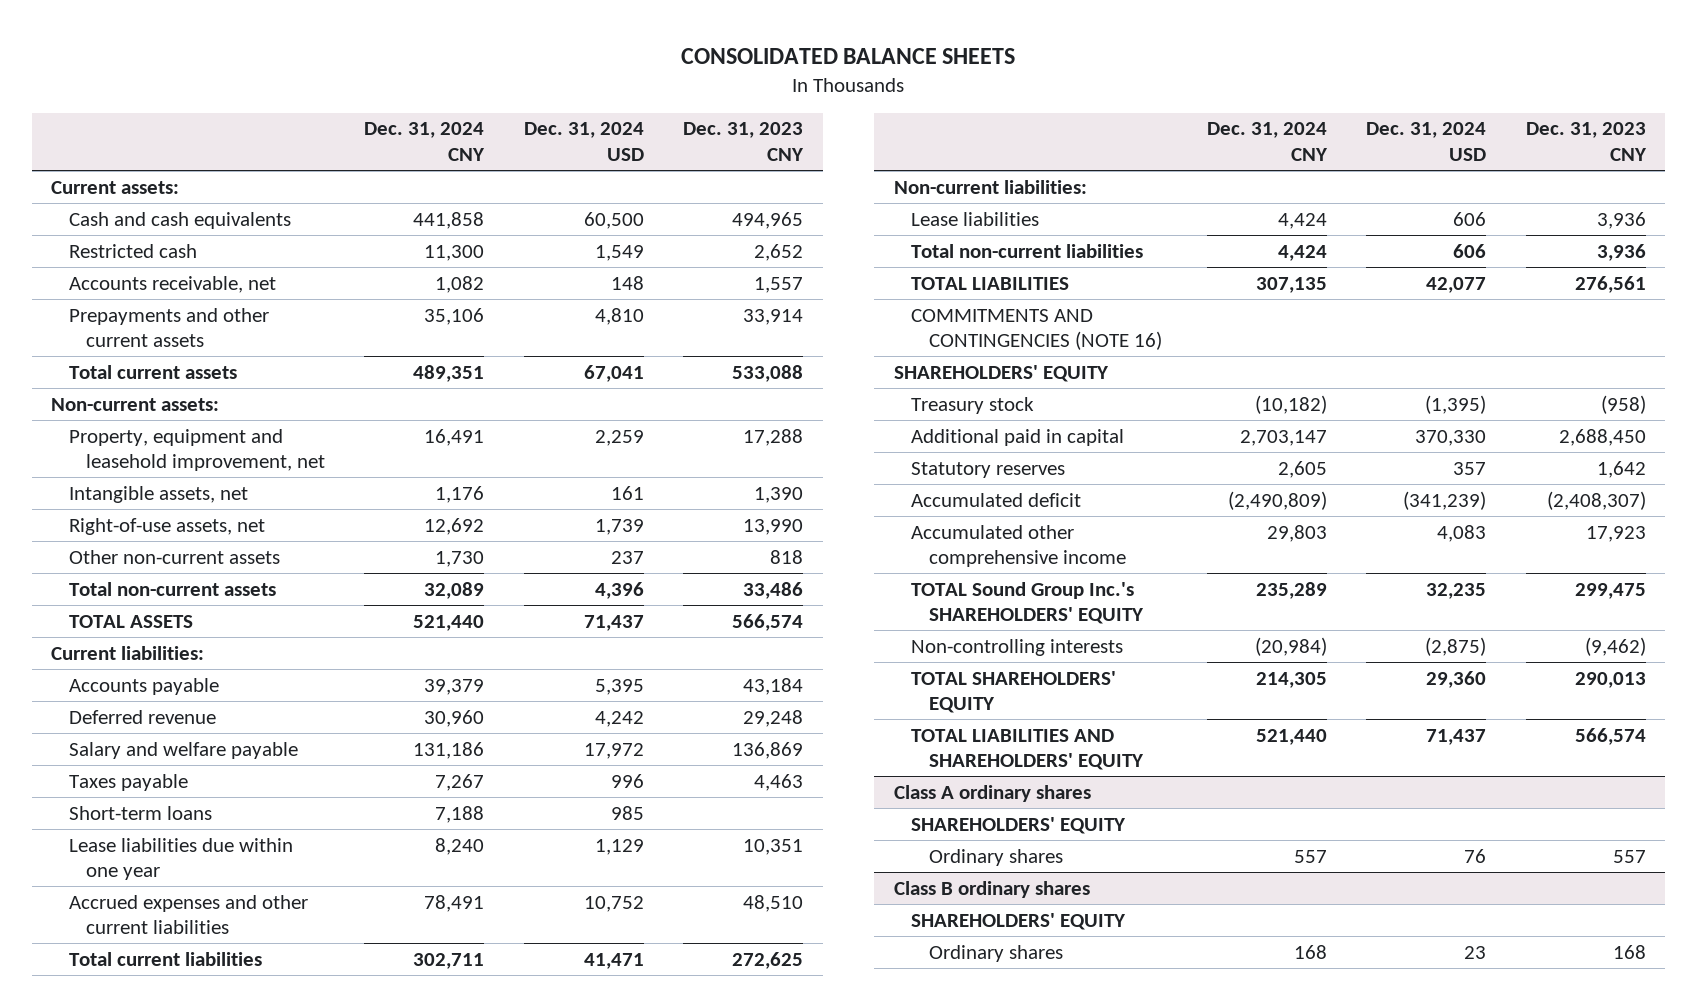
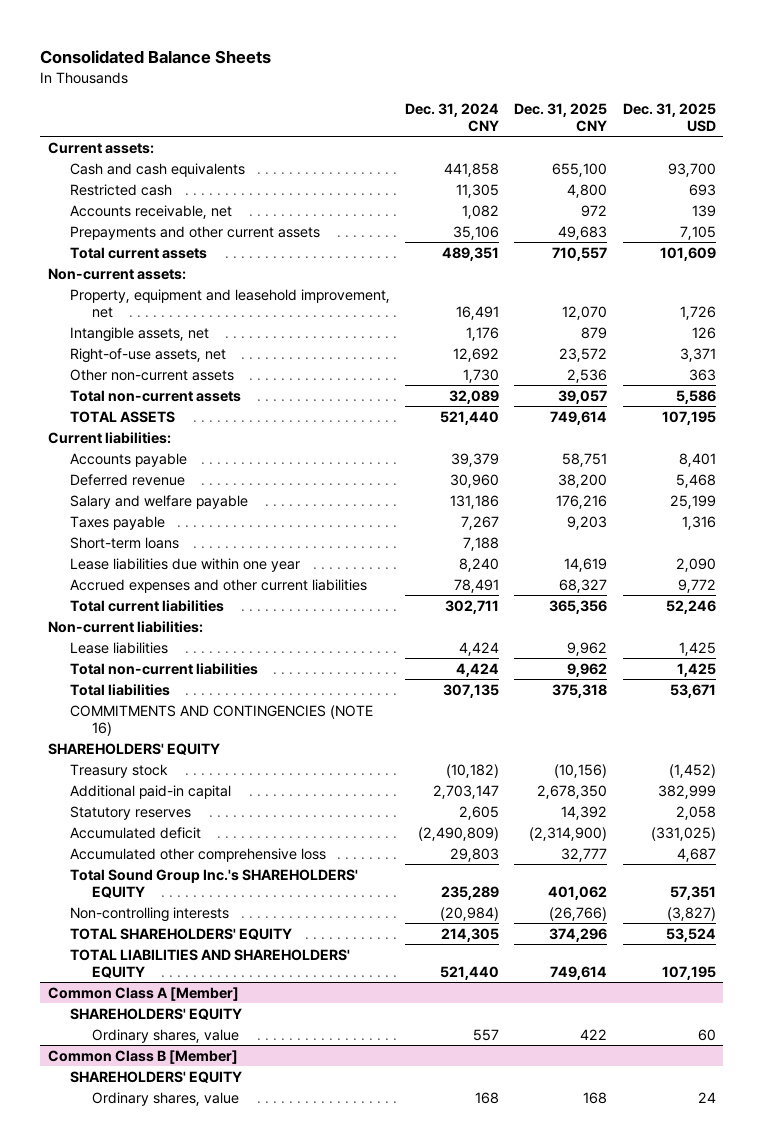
- CONSOLIDATED BALANCE SHEETS
+ Consolidated Balance Sheets
- | Dec. 31, 2024 CNY | Dec. 31, 2024 USD | Dec. 31, 2023 CNY
+ | Dec. 31, 2024 CNY | Dec. 31, 2025 CNY | Dec. 31, 2025 USD
- Restricted cash | 11,300 | 1,549 | 2,652
+ Restricted cash | 11,305 | 4,800 | 693
- TOTAL LIABILITIES | 307,135 | 42,077 | 276,561
+ Total liabilities | 307,135 | 375,318 | 53,671
- Additional paid in capital | 2,703,147 | 370,330 | 2,688,450
+ Additional paid-in capital | 2,703,147 | 2,678,350 | 382,999
- Accumulated other comprehensive income | 29,803 | 4,083 | 17,923
- TOTAL Sound Group Inc.'s SHAREHOLDERS' EQUITY | 235,289 | 32,235 | 299,475
+ Accumulated other comprehensive loss | 29,803 | 32,777 | 4,687
+ Total Sound Group Inc.'s SHAREHOLDERS' EQUITY | 235,289 | 401,062 | 57,351
- Class A ordinary shares
+ Common Class A [Member]
- Ordinary shares | 557 | 76 | 557
- Class B ordinary shares
+ Ordinary shares, value | 557 | 422 | 60
+ Common Class B [Member]
- Ordinary shares | 168 | 23 | 168
+ Ordinary shares, value | 168 | 168 | 24

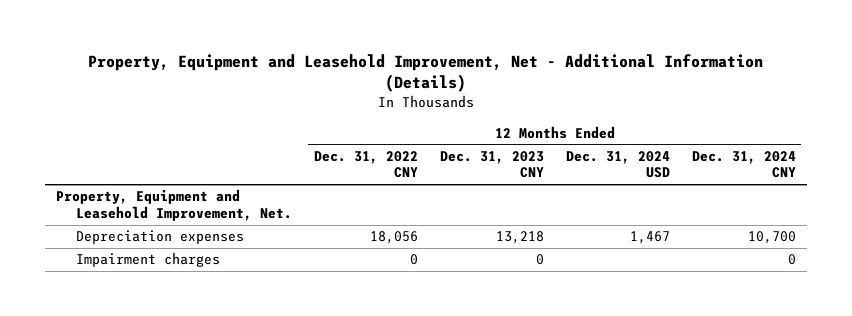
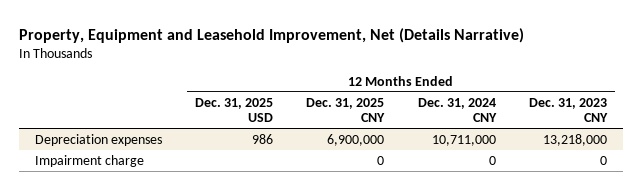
- Property, Equipment and Leasehold Improvement, Net - Additional Information (Details)
+ Property, Equipment and Leasehold Improvement, Net (Details Narrative)
- | 12 Months Ended Dec. 31, 2022 CNY | 12 Months Ended Dec. 31, 2023 CNY | 12 Months Ended Dec. 31, 2024 USD | 12 Months Ended Dec. 31, 2024 CNY
+ | 12 Months Ended Dec. 31, 2025 USD | 12 Months Ended Dec. 31, 2025 CNY | 12 Months Ended Dec. 31, 2024 CNY | 12 Months Ended Dec. 31, 2023 CNY
- Property, Equipment and Leasehold Improvement, Net.
- Depreciation expenses | 18,056 | 13,218 | 1,467 | 10,700
- Impairment charges | 0 | 0 | | 0
+ Depreciation expenses | 986 | 6,900,000 | 10,711,000 | 13,218,000
+ Impairment charge | | 0 | 0 | 0

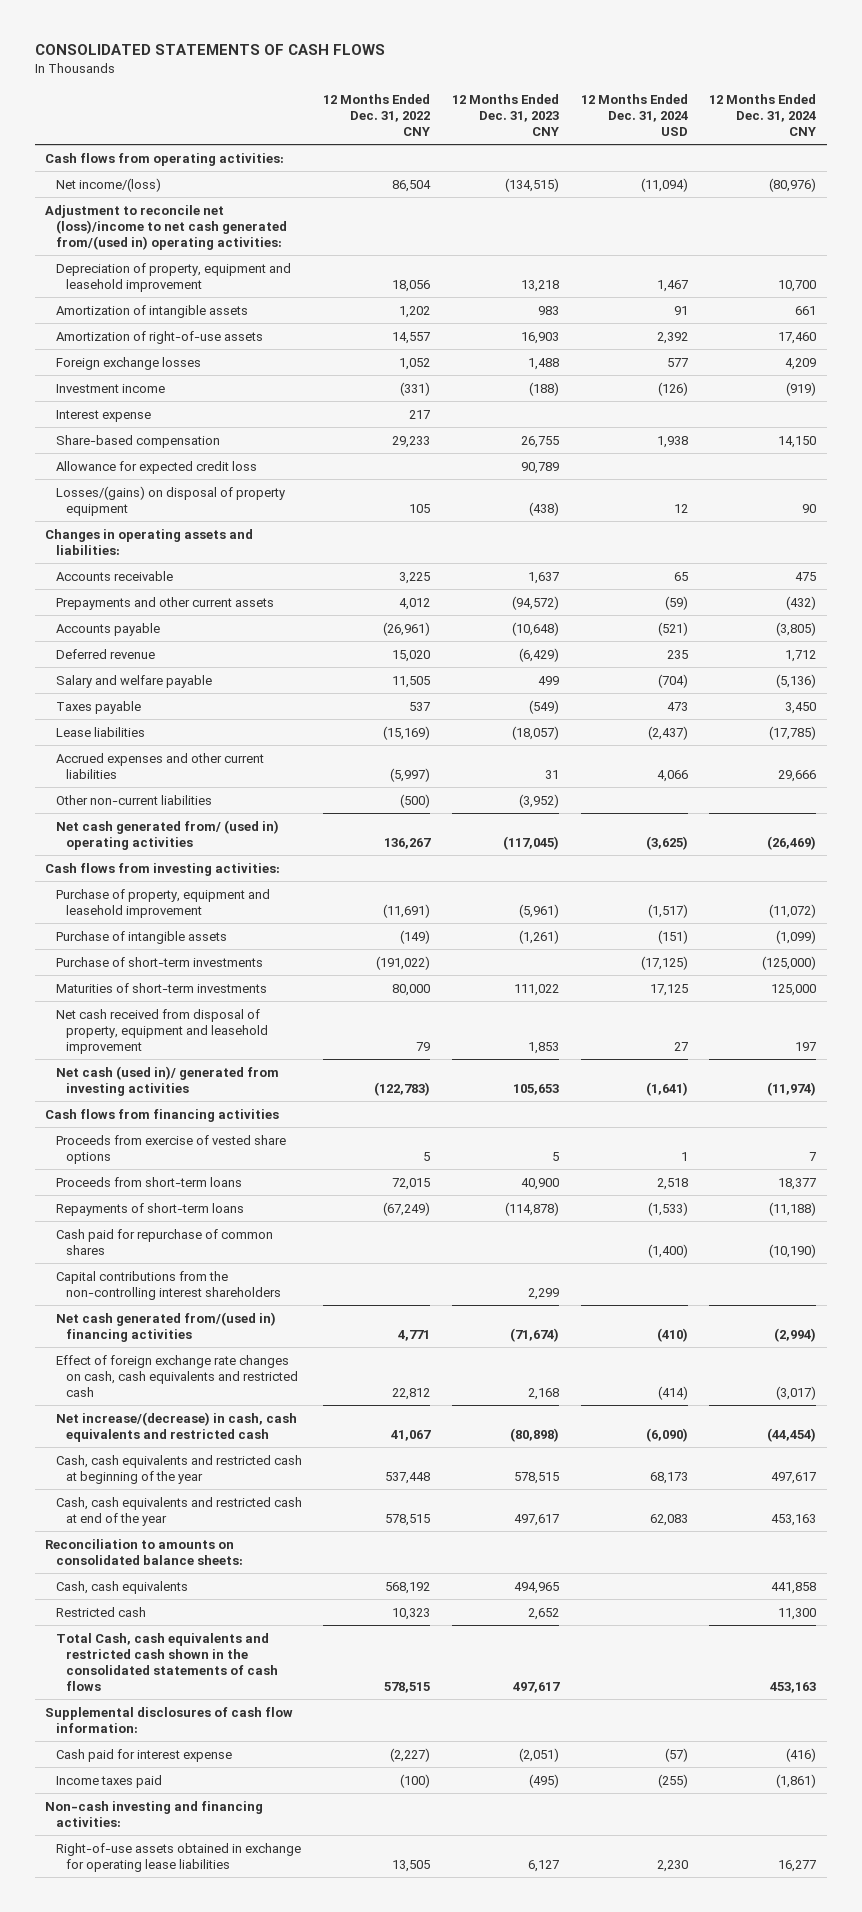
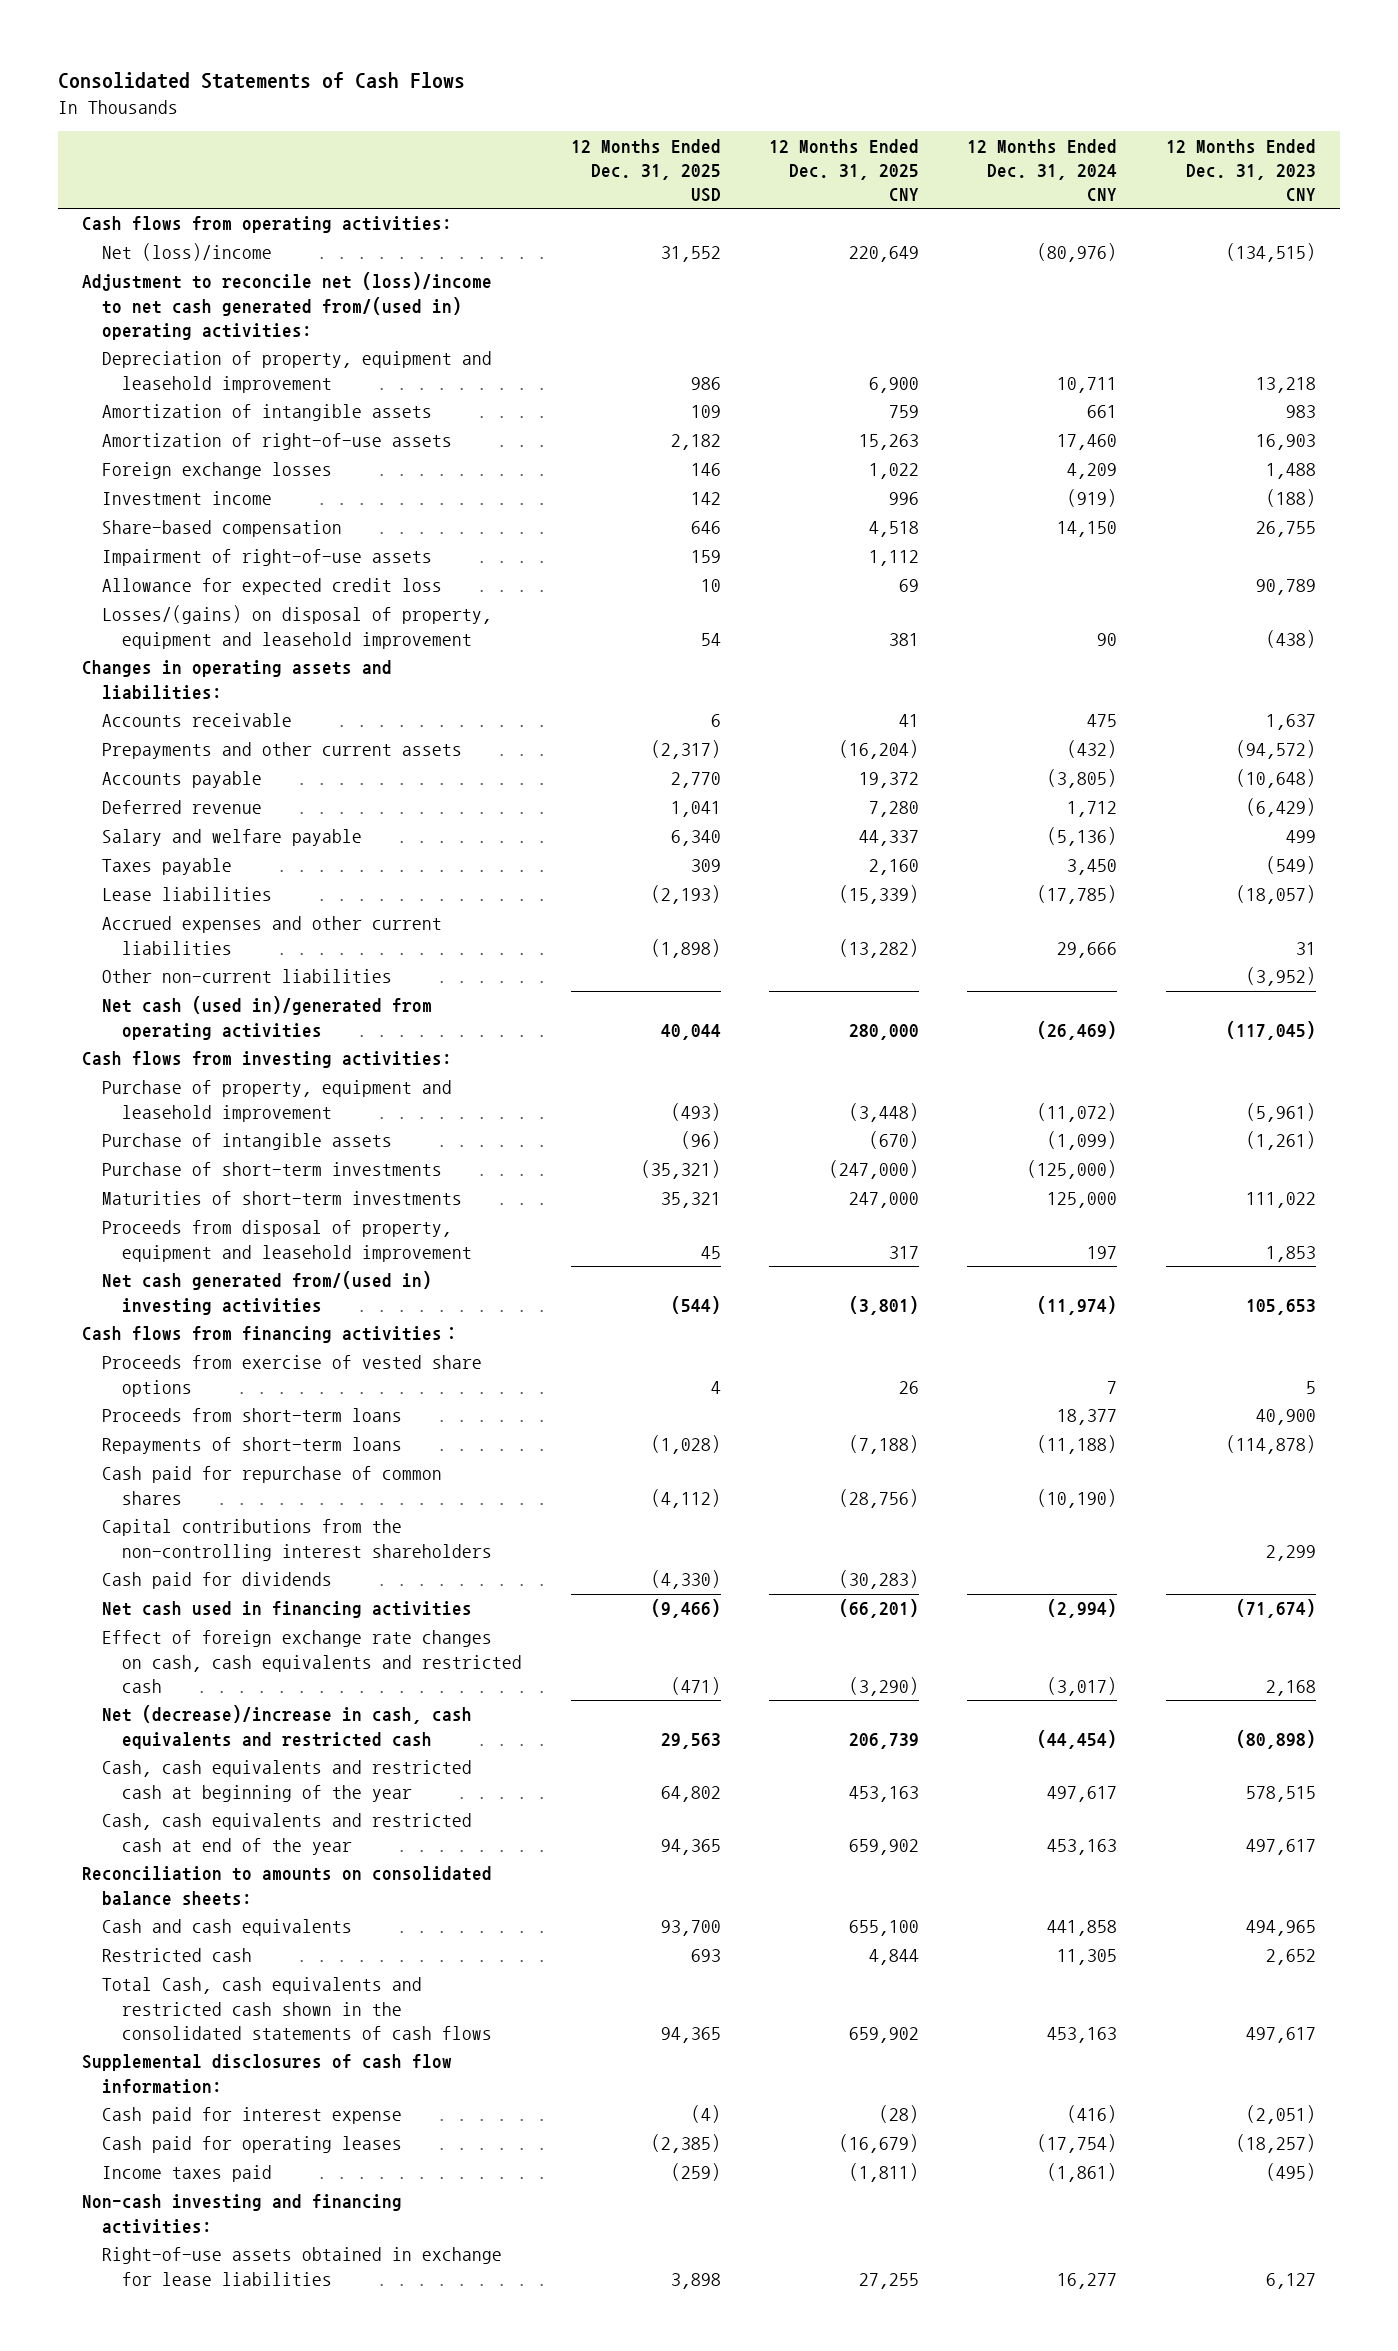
- CONSOLIDATED STATEMENTS OF CASH FLOWS
+ Consolidated Statements of Cash Flows
- | 12 Months Ended Dec. 31, 2022 CNY | 12 Months Ended Dec. 31, 2023 CNY | 12 Months Ended Dec. 31, 2024 USD | 12 Months Ended Dec. 31, 2024 CNY
+ | 12 Months Ended Dec. 31, 2025 USD | 12 Months Ended Dec. 31, 2025 CNY | 12 Months Ended Dec. 31, 2024 CNY | 12 Months Ended Dec. 31, 2023 CNY
- Net income/(loss) | 86,504 | (134,515) | (11,094) | (80,976)
+ Net (loss)/income | 31,552 | 220,649 | (80,976) | (134,515)
- Depreciation of property, equipment and leasehold improvement | 18,056 | 13,218 | 1,467 | 10,700
+ Depreciation of property, equipment and leasehold improvement | 986 | 6,900 | 10,711 | 13,218
- Interest expense | 217 | | |
+ Impairment of right-of-use assets | 159 | 1,112 | |
- Losses/(gains) on disposal of property equipment | 105 | (438) | 12 | 90
+ Losses/(gains) on disposal of property, equipment and leasehold improvement | 54 | 381 | 90 | (438)
- Net cash generated from/ (used in) operating activities | 136,267 | (117,045) | (3,625) | (26,469)
+ Net cash (used in)/generated from operating activities | 40,044 | 280,000 | (26,469) | (117,045)
- Net cash received from disposal of property, equipment and leasehold improvement | 79 | 1,853 | 27 | 197
- Net cash (used in)/ generated from investing activities | (122,783) | 105,653 | (1,641) | (11,974)
- Cash flows from financing activities
+ Proceeds from disposal of property, equipment and leasehold improvement | 45 | 317 | 197 | 1,853
+ Net cash generated from/(used in) investing activities | (544) | (3,801) | (11,974) | 105,653
+ Cash flows from financing activities：
- Net cash generated from/(used in) financing activities | 4,771 | (71,674) | (410) | (2,994)
+ Cash paid for dividends | (4,330) | (30,283) | |
+ Net cash used in financing activities | (9,466) | (66,201) | (2,994) | (71,674)
- Net increase/(decrease) in cash, cash equivalents and restricted cash | 41,067 | (80,898) | (6,090) | (44,454)
+ Net (decrease)/increase in cash, cash equivalents and restricted cash | 29,563 | 206,739 | (44,454) | (80,898)
- Cash, cash equivalents | 568,192 | 494,965 | | 441,858
- Restricted cash | 10,323 | 2,652 | | 11,300
+ Cash and cash equivalents | 93,700 | 655,100 | 441,858 | 494,965
+ Restricted cash | 693 | 4,844 | 11,305 | 2,652
+ Cash paid for operating leases | (2,385) | (16,679) | (17,754) | (18,257)
- Right-of-use assets obtained in exchange for operating lease liabilities | 13,505 | 6,127 | 2,230 | 16,277
+ Right-of-use assets obtained in exchange for lease liabilities | 3,898 | 27,255 | 16,277 | 6,127

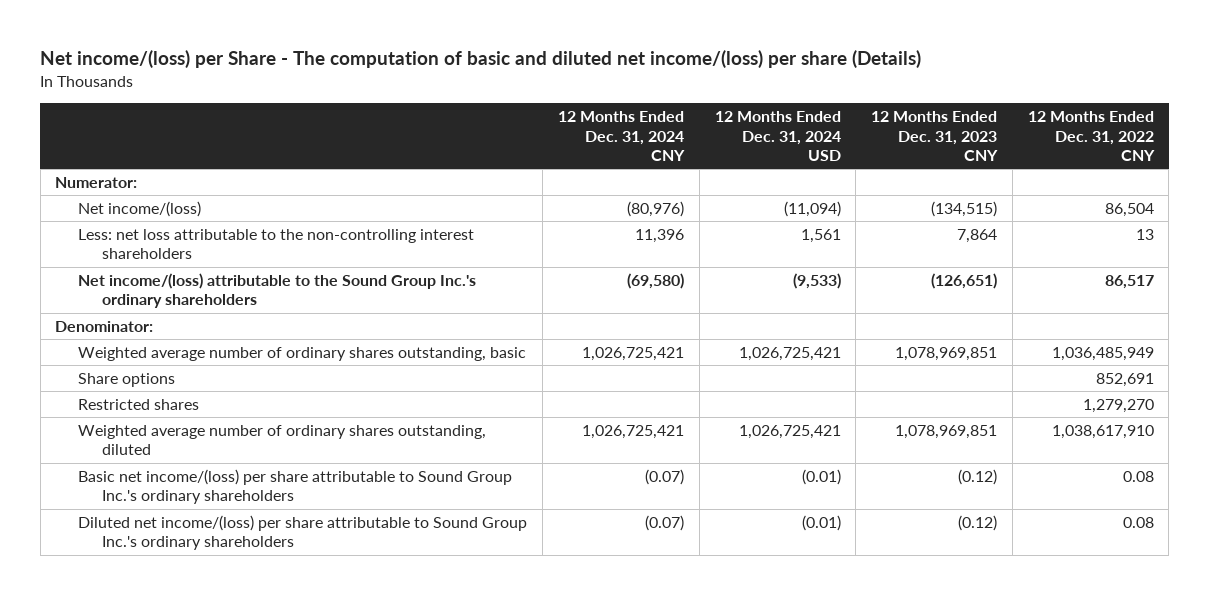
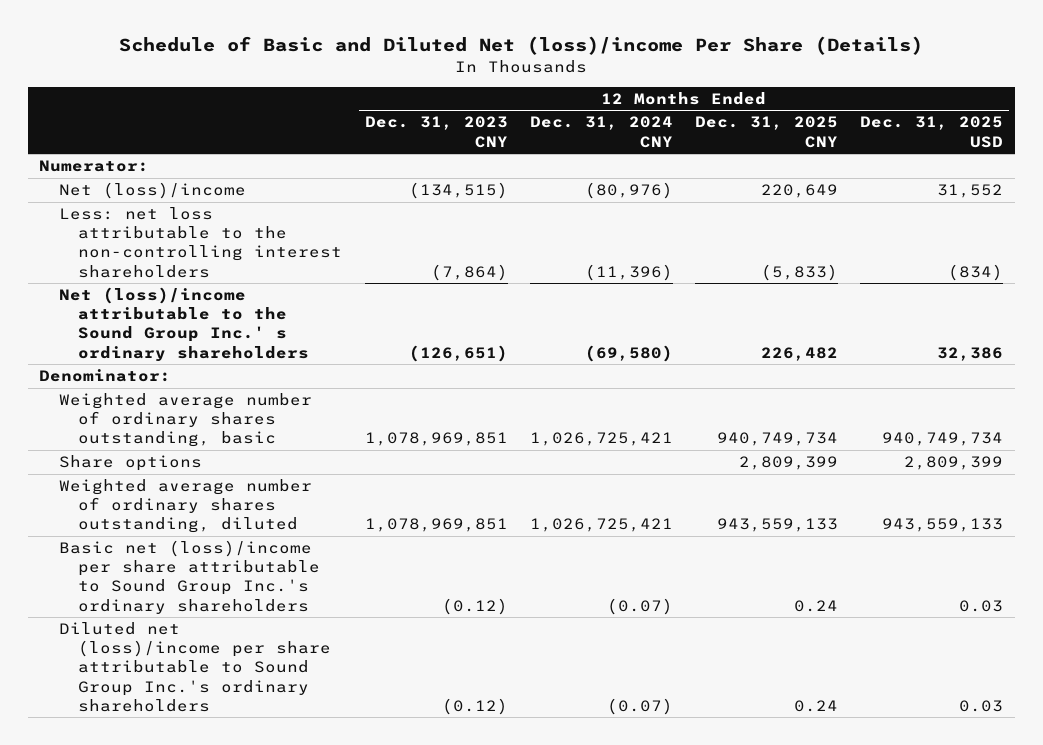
- Net income/(loss) per Share - The computation of basic and diluted net income/(loss) per share (Details)
+ Schedule of Basic and Diluted Net (loss)/income Per Share (Details)
- | 12 Months Ended Dec. 31, 2024 CNY | 12 Months Ended Dec. 31, 2024 USD | 12 Months Ended Dec. 31, 2023 CNY | 12 Months Ended Dec. 31, 2022 CNY
+ | 12 Months Ended Dec. 31, 2023 CNY | 12 Months Ended Dec. 31, 2024 CNY | 12 Months Ended Dec. 31, 2025 CNY | 12 Months Ended Dec. 31, 2025 USD
- Net income/(loss) | (80,976) | (11,094) | (134,515) | 86,504
- Less: net loss attributable to the non-controlling interest shareholders | 11,396 | 1,561 | 7,864 | 13
- Net income/(loss) attributable to the Sound Group Inc.'s ordinary shareholders | (69,580) | (9,533) | (126,651) | 86,517
+ Net (loss)/income | (134,515) | (80,976) | 220,649 | 31,552
+ Less: net loss attributable to the non-controlling interest shareholders | (7,864) | (11,396) | (5,833) | (834)
+ Net (loss)/income attributable to the Sound Group Inc.' s ordinary shareholders | (126,651) | (69,580) | 226,482 | 32,386
- Restricted shares | | | | 1,279,270
- Basic net income/(loss) per share attributable to Sound Group Inc.'s ordinary shareholders | (0.07) | (0.01) | (0.12) | 0.08
- Diluted net income/(loss) per share attributable to Sound Group Inc.'s ordinary shareholders | (0.07) | (0.01) | (0.12) | 0.08
+ Basic net (loss)/income per share attributable to Sound Group Inc.'s ordinary shareholders | (0.12) | (0.07) | 0.24 | 0.03
+ Diluted net (loss)/income per share attributable to Sound Group Inc.'s ordinary shareholders | (0.12) | (0.07) | 0.24 | 0.03

